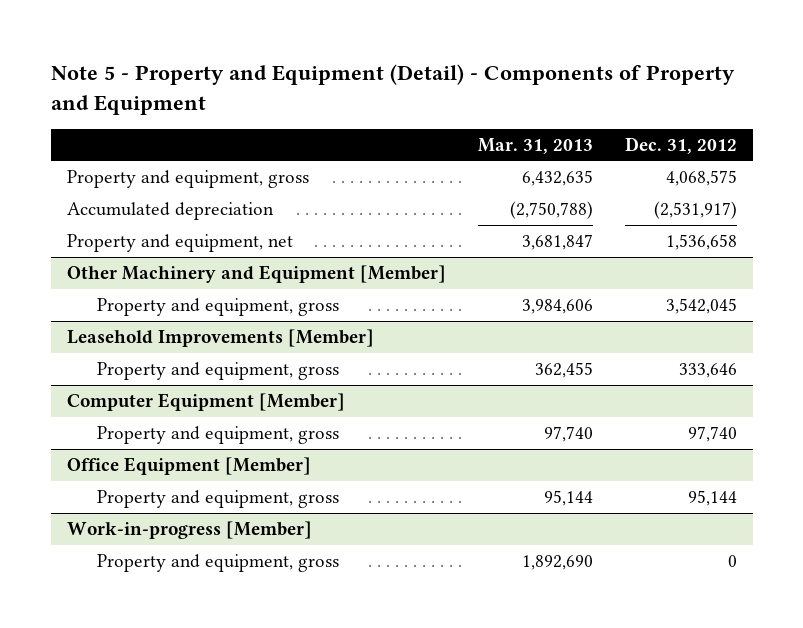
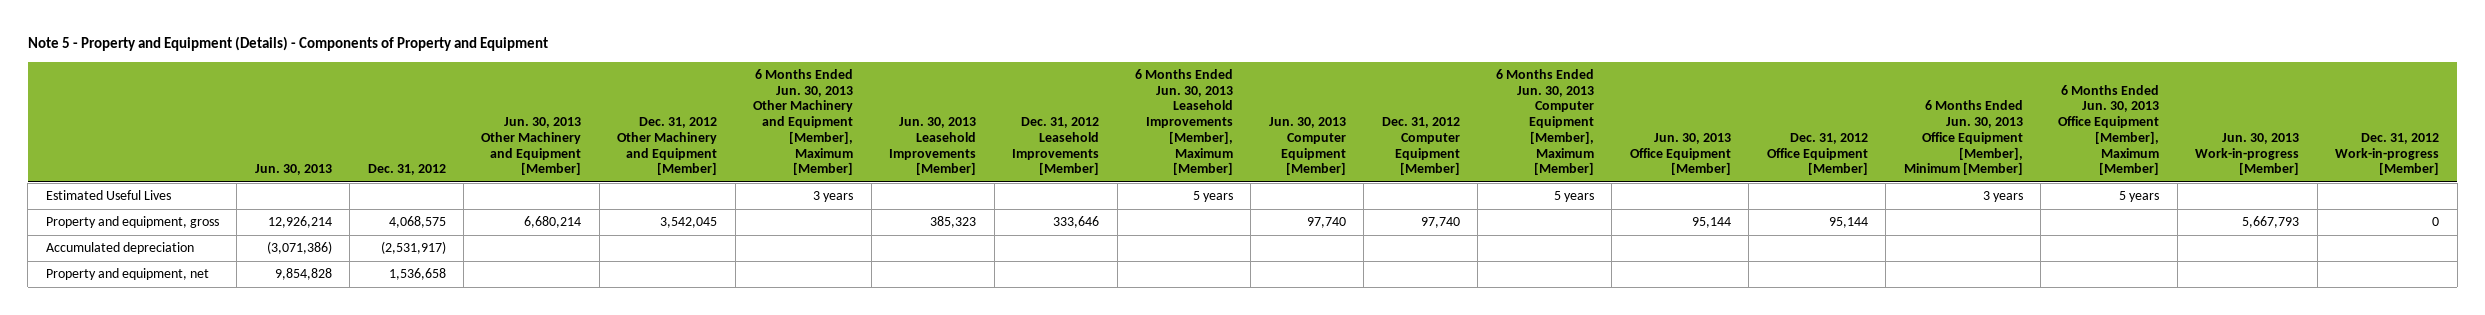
- Note 5 - Property and Equipment (Detail) - Components of Property and Equipment
+ Note 5 - Property and Equipment (Details) - Components of Property and Equipment
- | Mar. 31, 2013 | Dec. 31, 2012
+ | Jun. 30, 2013 | Dec. 31, 2012 | Jun. 30, 2013 Other Machinery and Equipment [Member] | Dec. 31, 2012 Other Machinery and Equipment [Member] | 6 Months Ended Jun. 30, 2013 Other Machinery and Equipment [Member], Maximum [Member] | Jun. 30, 2013 Leasehold Improvements [Member] | Dec. 31, 2012 Leasehold Improvements [Member] | 6 Months Ended Jun. 30, 2013 Leasehold Improvements [Member], Maximum [Member] | Jun. 30, 2013 Computer Equipment [Member] | Dec. 31, 2012 Computer Equipment [Member] | 6 Months Ended Jun. 30, 2013 Computer Equipment [Member], Maximum [Member] | Jun. 30, 2013 Office Equipment [Member] | Dec. 31, 2012 Office Equipment [Member] | 6 Months Ended Jun. 30, 2013 Office Equipment [Member], Minimum [Member] | 6 Months Ended Jun. 30, 2013 Office Equipment [Member], Maximum [Member] | Jun. 30, 2013 Work-in-progress [Member] | Dec. 31, 2012 Work-in-progress [Member]
+ Estimated Useful Lives | | | | | 3 years | | | 5 years | | | 5 years | | | 3 years | 5 years | |
- Other Machinery and Equipment [Member]
- Property and equipment, gross | 3,984,606 | 3,542,045
- Leasehold Improvements [Member]
- Property and equipment, gross | 362,455 | 333,646
- Computer Equipment [Member]
- Property and equipment, gross | 97,740 | 97,740
- Office Equipment [Member]
- Property and equipment, gross | 95,144 | 95,144
- Work-in-progress [Member]
- Property and equipment, gross | 1,892,690 | 0

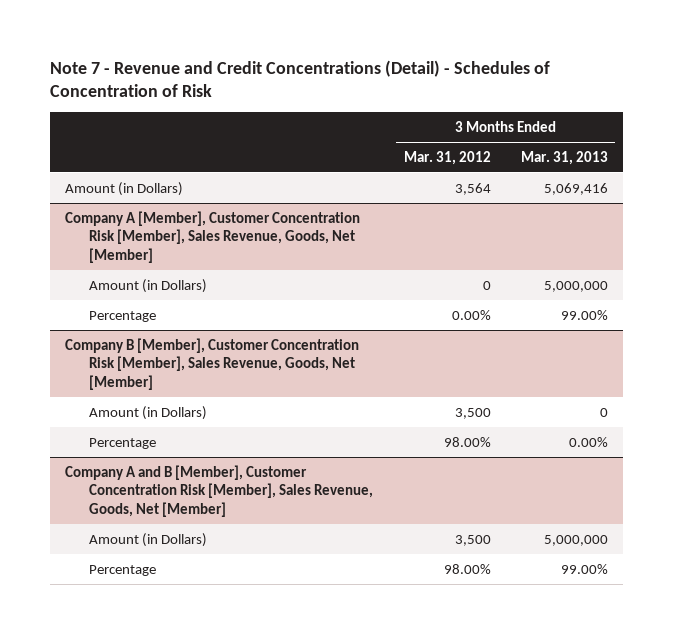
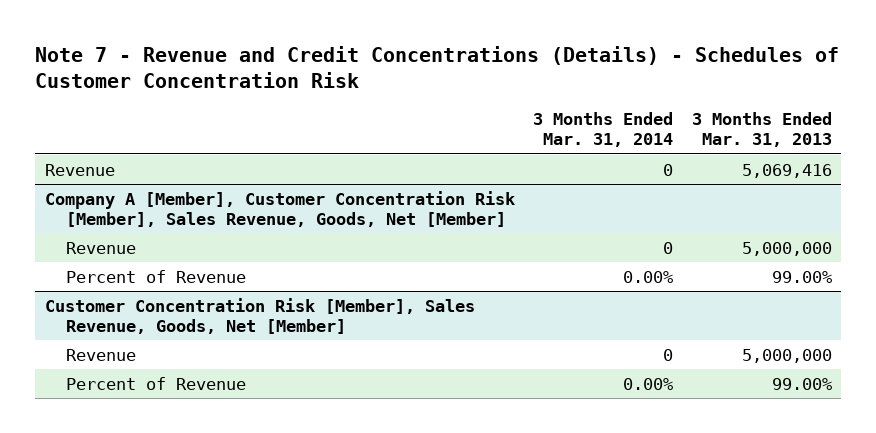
- Note 7 - Revenue and Credit Concentrations (Detail) - Schedules of Concentration of Risk
+ Note 7 - Revenue and Credit Concentrations (Details) - Schedules of Customer Concentration Risk
- | 3 Months Ended Mar. 31, 2012 | 3 Months Ended Mar. 31, 2013
+ | 3 Months Ended Mar. 31, 2014 | 3 Months Ended Mar. 31, 2013
- Amount (in Dollars) | 3,564 | 5,069,416
+ Revenue | 0 | 5,069,416
@ Company A [Member], Customer Concentration Risk [Member], Sales Revenue, Goods, Net [Member]
- Amount (in Dollars) | 0 | 5,000,000
- Percentage | 0.00% | 99.00%
- Company B [Member], Customer Concentration Risk [Member], Sales Revenue, Goods, Net [Member]
- Amount (in Dollars) | 3,500 | 0
- Percentage | 98.00% | 0.00%
- Company A and B [Member], Customer Concentration Risk [Member], Sales Revenue, Goods, Net [Member]
- Amount (in Dollars) | 3,500 | 5,000,000
- Percentage | 98.00% | 99.00%
@ Company A [Member], Customer Concentration Risk [Member], Sales Revenue, Goods, Net [Member]
+ Revenue | 0 | 5,000,000
+ Percent of Revenue | 0.00% | 99.00%
+ Customer Concentration Risk [Member], Sales Revenue, Goods, Net [Member]
+ Revenue | 0 | 5,000,000
+ Percent of Revenue | 0.00% | 99.00%

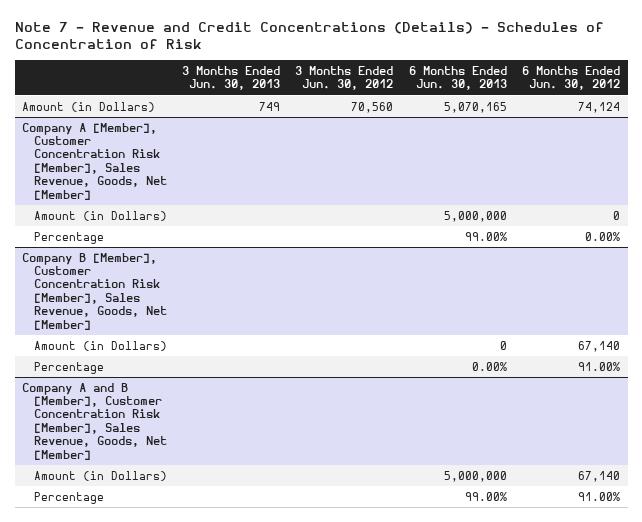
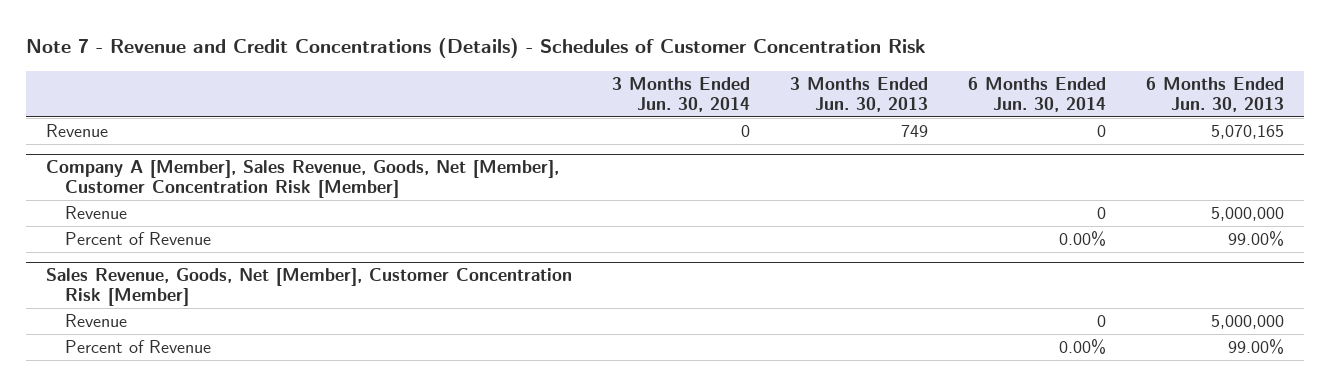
- Note 7 - Revenue and Credit Concentrations (Details) - Schedules of Concentration of Risk
+ Note 7 - Revenue and Credit Concentrations (Details) - Schedules of Customer Concentration Risk
- | 3 Months Ended Jun. 30, 2013 | 3 Months Ended Jun. 30, 2012 | 6 Months Ended Jun. 30, 2013 | 6 Months Ended Jun. 30, 2012
+ | 3 Months Ended Jun. 30, 2014 | 3 Months Ended Jun. 30, 2013 | 6 Months Ended Jun. 30, 2014 | 6 Months Ended Jun. 30, 2013
- Amount (in Dollars) | 749 | 70,560 | 5,070,165 | 74,124
- Company A [Member], Customer Concentration Risk [Member], Sales Revenue, Goods, Net [Member]
- Amount (in Dollars) | | | 5,000,000 | 0
- Percentage | | | 99.00% | 0.00%
- Company B [Member], Customer Concentration Risk [Member], Sales Revenue, Goods, Net [Member]
- Amount (in Dollars) | | | 0 | 67,140
- Percentage | | | 0.00% | 91.00%
- Company A and B [Member], Customer Concentration Risk [Member], Sales Revenue, Goods, Net [Member]
- Amount (in Dollars) | | | 5,000,000 | 67,140
- Percentage | | | 99.00% | 91.00%
+ Revenue | 0 | 749 | 0 | 5,070,165
+ Company A [Member], Sales Revenue, Goods, Net [Member], Customer Concentration Risk [Member]
+ Revenue | | | 0 | 5,000,000
+ Percent of Revenue | | | 0.00% | 99.00%
+ Sales Revenue, Goods, Net [Member], Customer Concentration Risk [Member]
+ Revenue | | | 0 | 5,000,000
+ Percent of Revenue | | | 0.00% | 99.00%

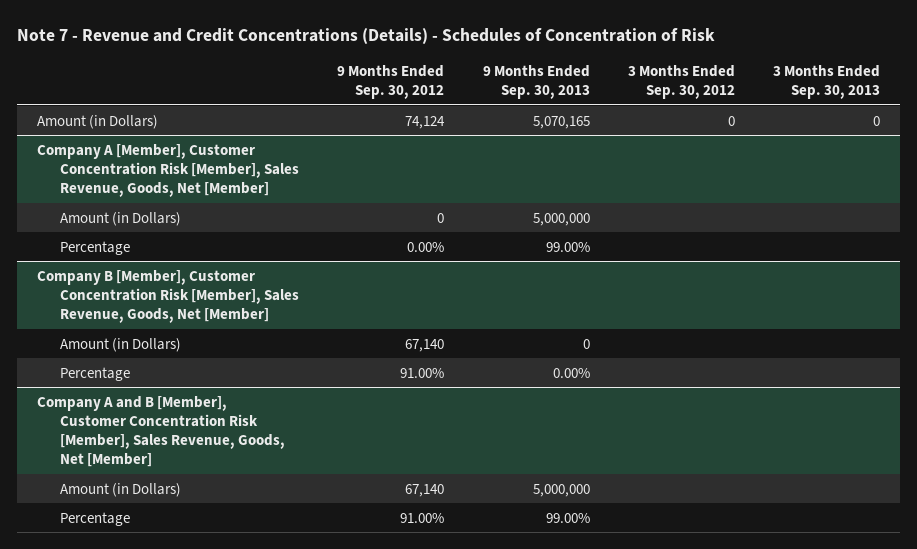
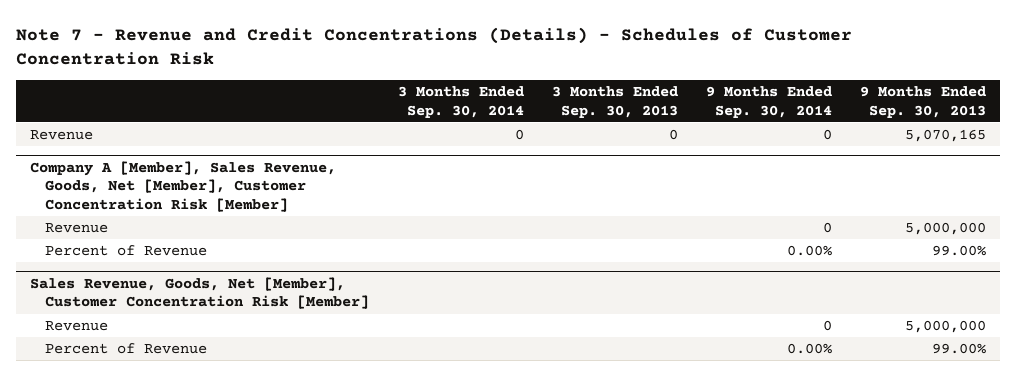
- Note 7 - Revenue and Credit Concentrations (Details) - Schedules of Concentration of Risk
+ Note 7 - Revenue and Credit Concentrations (Details) - Schedules of Customer Concentration Risk
- | 9 Months Ended Sep. 30, 2012 | 9 Months Ended Sep. 30, 2013 | 3 Months Ended Sep. 30, 2012 | 3 Months Ended Sep. 30, 2013
+ | 3 Months Ended Sep. 30, 2014 | 3 Months Ended Sep. 30, 2013 | 9 Months Ended Sep. 30, 2014 | 9 Months Ended Sep. 30, 2013
- Amount (in Dollars) | 74,124 | 5,070,165 | 0 | 0
- Company A [Member], Customer Concentration Risk [Member], Sales Revenue, Goods, Net [Member]
- Amount (in Dollars) | 0 | 5,000,000 | |
- Percentage | 0.00% | 99.00% | |
- Company B [Member], Customer Concentration Risk [Member], Sales Revenue, Goods, Net [Member]
- Amount (in Dollars) | 67,140 | 0 | |
- Percentage | 91.00% | 0.00% | |
- Company A and B [Member], Customer Concentration Risk [Member], Sales Revenue, Goods, Net [Member]
- Amount (in Dollars) | 67,140 | 5,000,000 | |
- Percentage | 91.00% | 99.00% | |
+ Revenue | 0 | 0 | 0 | 5,070,165
+ Company A [Member], Sales Revenue, Goods, Net [Member], Customer Concentration Risk [Member]
+ Revenue | | | 0 | 5,000,000
+ Percent of Revenue | | | 0.00% | 99.00%
+ Sales Revenue, Goods, Net [Member], Customer Concentration Risk [Member]
+ Revenue | | | 0 | 5,000,000
+ Percent of Revenue | | | 0.00% | 99.00%

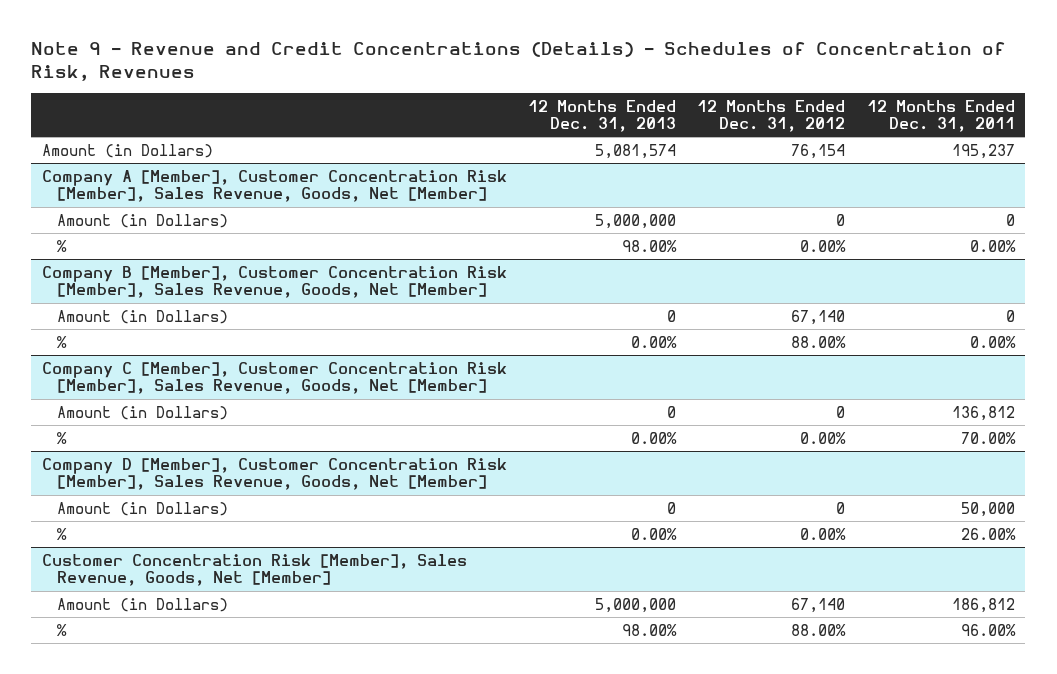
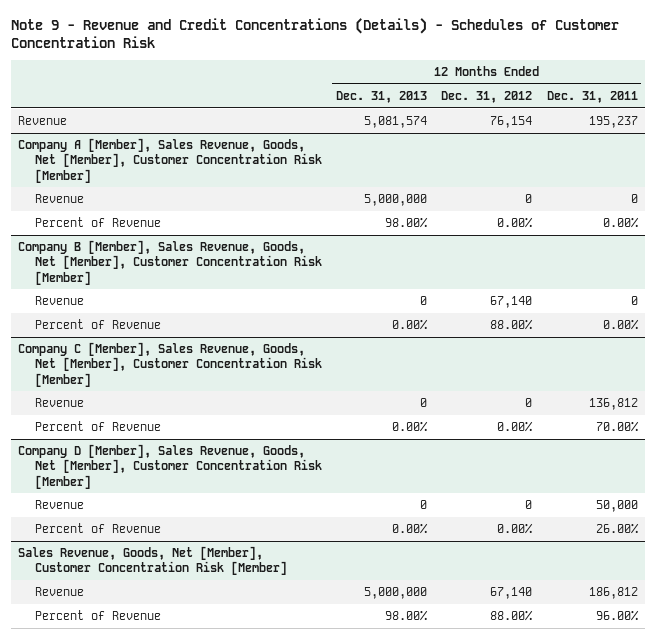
- Note 9 - Revenue and Credit Concentrations (Details) - Schedules of Concentration of Risk, Revenues
+ Note 9 - Revenue and Credit Concentrations (Details) - Schedules of Customer Concentration Risk
- Amount (in Dollars) | 5,081,574 | 76,154 | 195,237
- Company A [Member], Customer Concentration Risk [Member], Sales Revenue, Goods, Net [Member]
- Amount (in Dollars) | 5,000,000 | 0 | 0
- % | 98.00% | 0.00% | 0.00%
- Company B [Member], Customer Concentration Risk [Member], Sales Revenue, Goods, Net [Member]
- Amount (in Dollars) | 0 | 67,140 | 0
- % | 0.00% | 88.00% | 0.00%
- Company C [Member], Customer Concentration Risk [Member], Sales Revenue, Goods, Net [Member]
- Amount (in Dollars) | 0 | 0 | 136,812
- % | 0.00% | 0.00% | 70.00%
- Company D [Member], Customer Concentration Risk [Member], Sales Revenue, Goods, Net [Member]
- Amount (in Dollars) | 0 | 0 | 50,000
- % | 0.00% | 0.00% | 26.00%
- Customer Concentration Risk [Member], Sales Revenue, Goods, Net [Member]
- Amount (in Dollars) | 5,000,000 | 67,140 | 186,812
- % | 98.00% | 88.00% | 96.00%
+ Revenue | 5,081,574 | 76,154 | 195,237
+ Company A [Member], Sales Revenue, Goods, Net [Member], Customer Concentration Risk [Member]
+ Revenue | 5,000,000 | 0 | 0
+ Percent of Revenue | 98.00% | 0.00% | 0.00%
+ Company B [Member], Sales Revenue, Goods, Net [Member], Customer Concentration Risk [Member]
+ Revenue | 0 | 67,140 | 0
+ Percent of Revenue | 0.00% | 88.00% | 0.00%
+ Company C [Member], Sales Revenue, Goods, Net [Member], Customer Concentration Risk [Member]
+ Revenue | 0 | 0 | 136,812
+ Percent of Revenue | 0.00% | 0.00% | 70.00%
+ Company D [Member], Sales Revenue, Goods, Net [Member], Customer Concentration Risk [Member]
+ Revenue | 0 | 0 | 50,000
+ Percent of Revenue | 0.00% | 0.00% | 26.00%
+ Sales Revenue, Goods, Net [Member], Customer Concentration Risk [Member]
+ Revenue | 5,000,000 | 67,140 | 186,812
+ Percent of Revenue | 98.00% | 88.00% | 96.00%

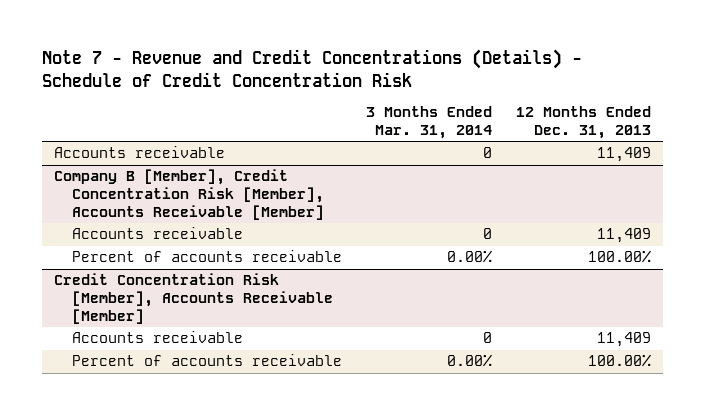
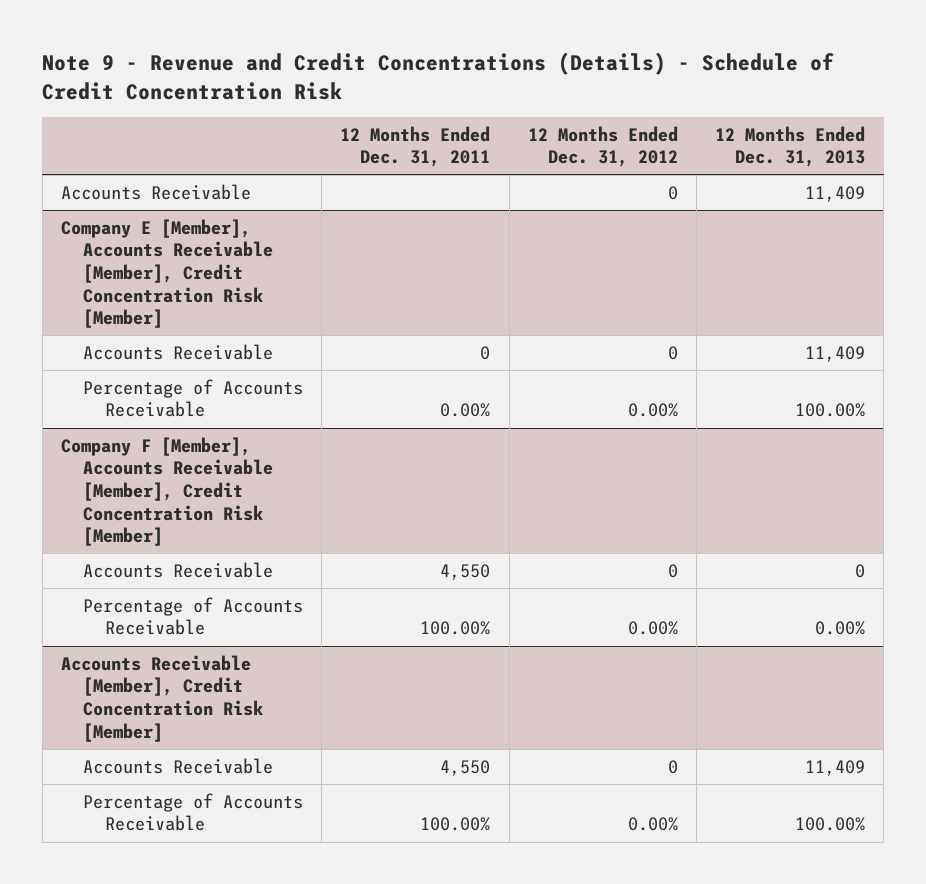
- Note 7 - Revenue and Credit Concentrations (Details) - Schedule of Credit Concentration Risk
+ Note 9 - Revenue and Credit Concentrations (Details) - Schedule of Credit Concentration Risk
- | 3 Months Ended Mar. 31, 2014 | 12 Months Ended Dec. 31, 2013
+ | 12 Months Ended Dec. 31, 2011 | 12 Months Ended Dec. 31, 2012 | 12 Months Ended Dec. 31, 2013
- Accounts receivable | 0 | 11,409
- Company B [Member], Credit Concentration Risk [Member], Accounts Receivable [Member]
- Accounts receivable | 0 | 11,409
- Percent of accounts receivable | 0.00% | 100.00%
- Credit Concentration Risk [Member], Accounts Receivable [Member]
- Accounts receivable | 0 | 11,409
- Percent of accounts receivable | 0.00% | 100.00%
+ Accounts Receivable | | 0 | 11,409
+ Company E [Member], Accounts Receivable [Member], Credit Concentration Risk [Member]
+ Accounts Receivable | 0 | 0 | 11,409
+ Percentage of Accounts Receivable | 0.00% | 0.00% | 100.00%
+ Company F [Member], Accounts Receivable [Member], Credit Concentration Risk [Member]
+ Accounts Receivable | 4,550 | 0 | 0
+ Percentage of Accounts Receivable | 100.00% | 0.00% | 0.00%
+ Accounts Receivable [Member], Credit Concentration Risk [Member]
+ Accounts Receivable | 4,550 | 0 | 11,409
+ Percentage of Accounts Receivable | 100.00% | 0.00% | 100.00%

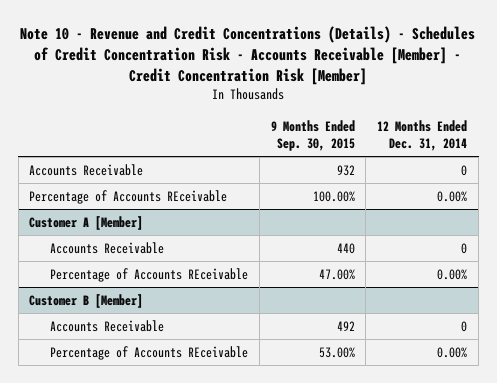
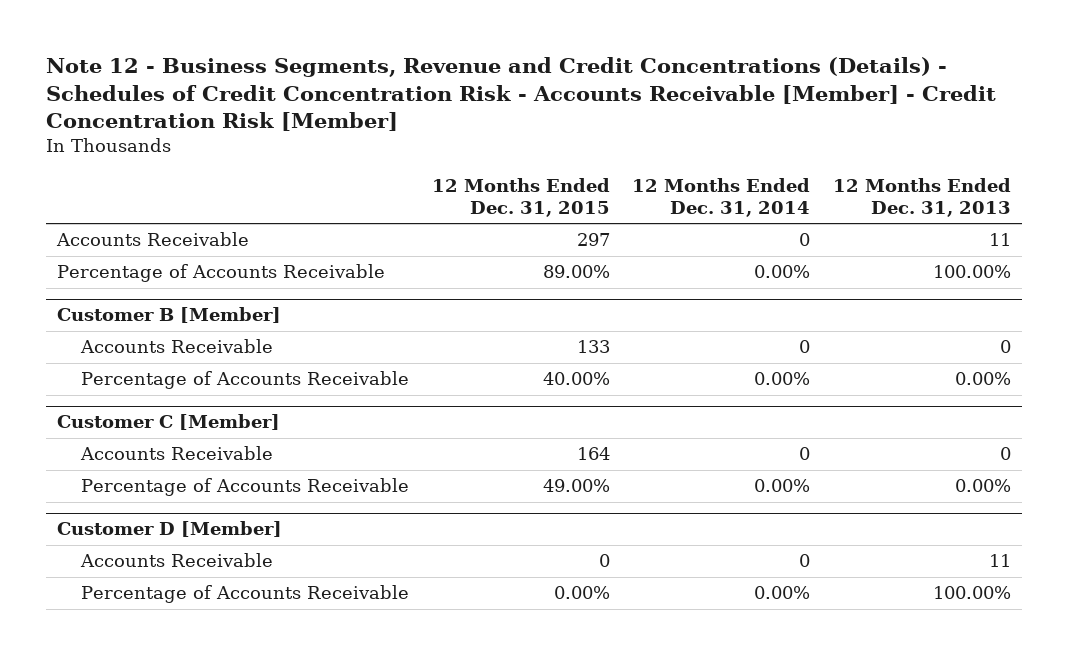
- Note 10 - Revenue and Credit Concentrations (Details) - Schedules of Credit Concentration Risk - Accounts Receivable [Member] - Credit Concentration Risk [Member]
+ Note 12 - Business Segments, Revenue and Credit Concentrations (Details) - Schedules of Credit Concentration Risk - Accounts Receivable [Member] - Credit Concentration Risk [Member]
- | 9 Months Ended Sep. 30, 2015 | 12 Months Ended Dec. 31, 2014
+ | 12 Months Ended Dec. 31, 2015 | 12 Months Ended Dec. 31, 2014 | 12 Months Ended Dec. 31, 2013
- Percentage of Accounts REceivable | 100.00% | 0.00%
- Customer A [Member]
- Accounts Receivable | 440 | 0
- Percentage of Accounts REceivable | 47.00% | 0.00%
+ Percentage of Accounts Receivable | 89.00% | 0.00% | 100.00%
@ Customer B [Member]
- Percentage of Accounts REceivable | 53.00% | 0.00%
+ Percentage of Accounts Receivable | 40.00% | 0.00% | 0.00%
+ Customer C [Member]
+ Accounts Receivable | 164 | 0 | 0
+ Percentage of Accounts Receivable | 49.00% | 0.00% | 0.00%
+ Customer D [Member]
+ Accounts Receivable | 0 | 0 | 11
+ Percentage of Accounts Receivable | 0.00% | 0.00% | 100.00%

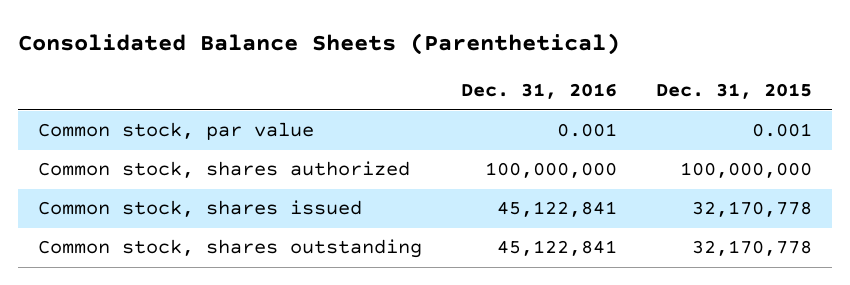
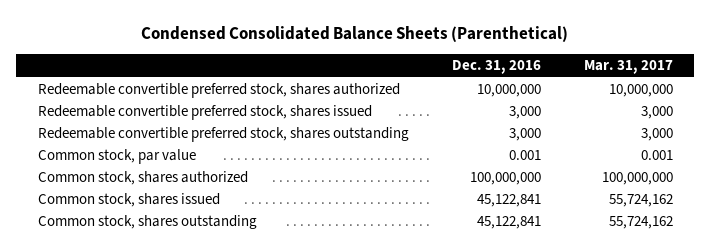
- Consolidated Balance Sheets (Parenthetical)
+ Condensed Consolidated Balance Sheets (Parenthetical)
- | Dec. 31, 2016 | Dec. 31, 2015
+ | Dec. 31, 2016 | Mar. 31, 2017
+ Redeemable convertible preferred stock, shares authorized | 10,000,000 | 10,000,000
+ Redeemable convertible preferred stock, shares issued | 3,000 | 3,000
+ Redeemable convertible preferred stock, shares outstanding | 3,000 | 3,000

